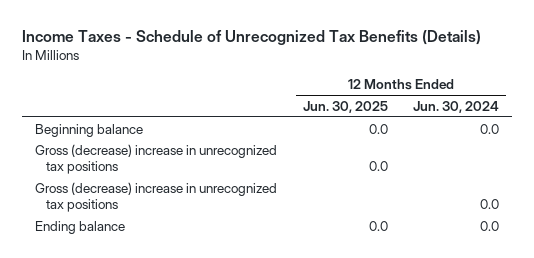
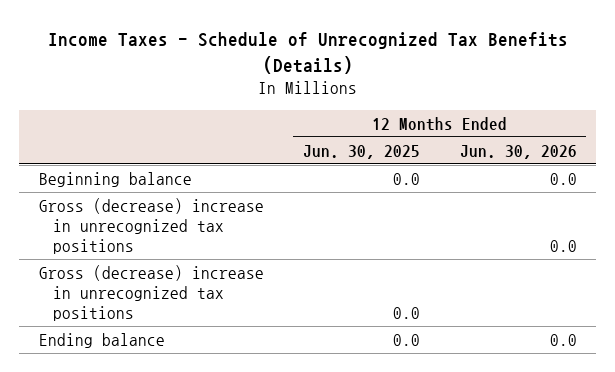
- | 12 Months Ended Jun. 30, 2025 | 12 Months Ended Jun. 30, 2024
+ | 12 Months Ended Jun. 30, 2025 | 12 Months Ended Jun. 30, 2026
moved down: Gross (decrease) increase in unrecognized tax positions | 0.0 |

